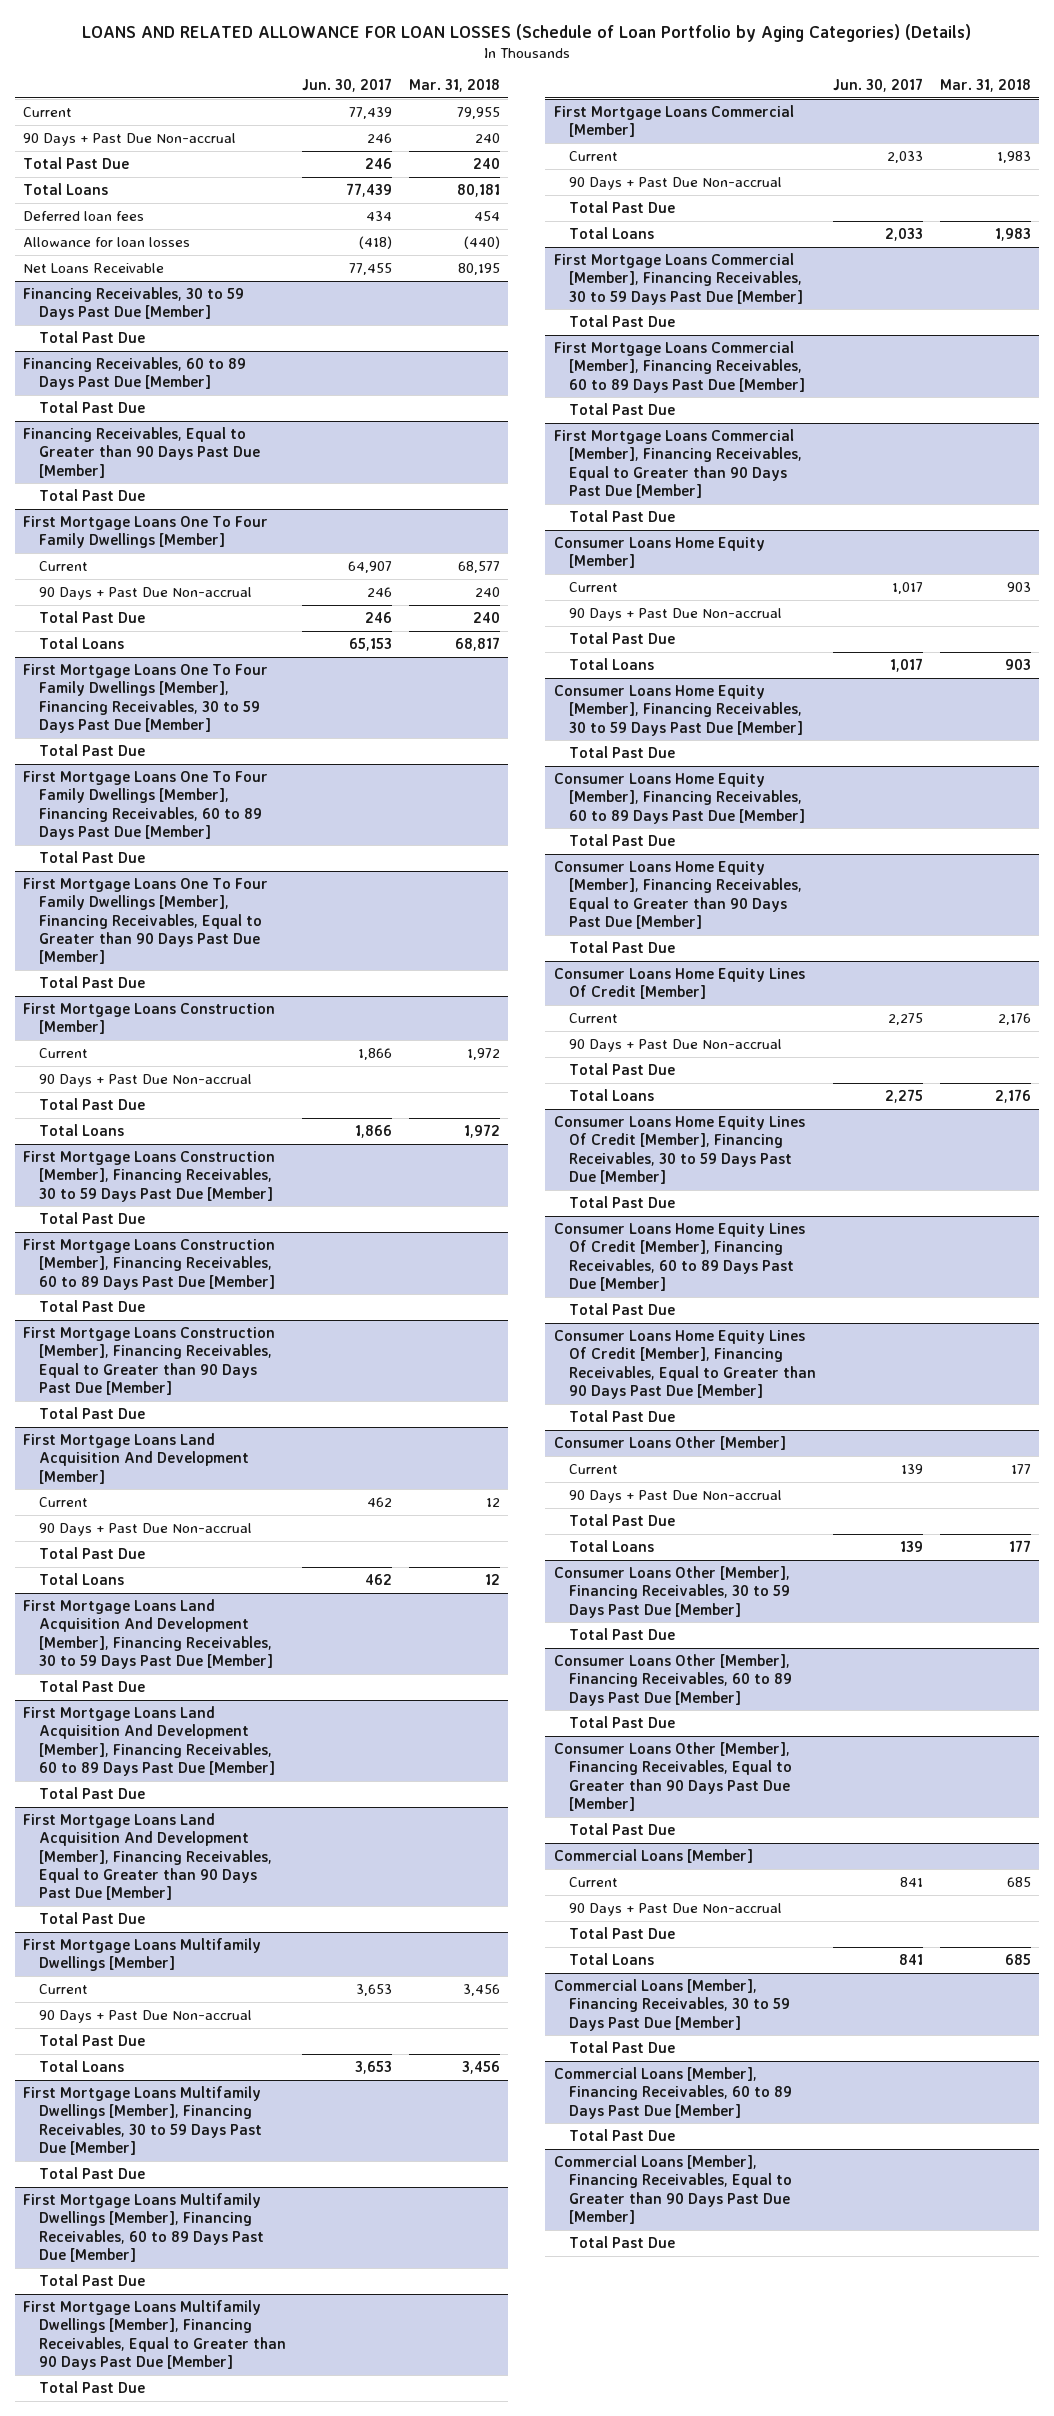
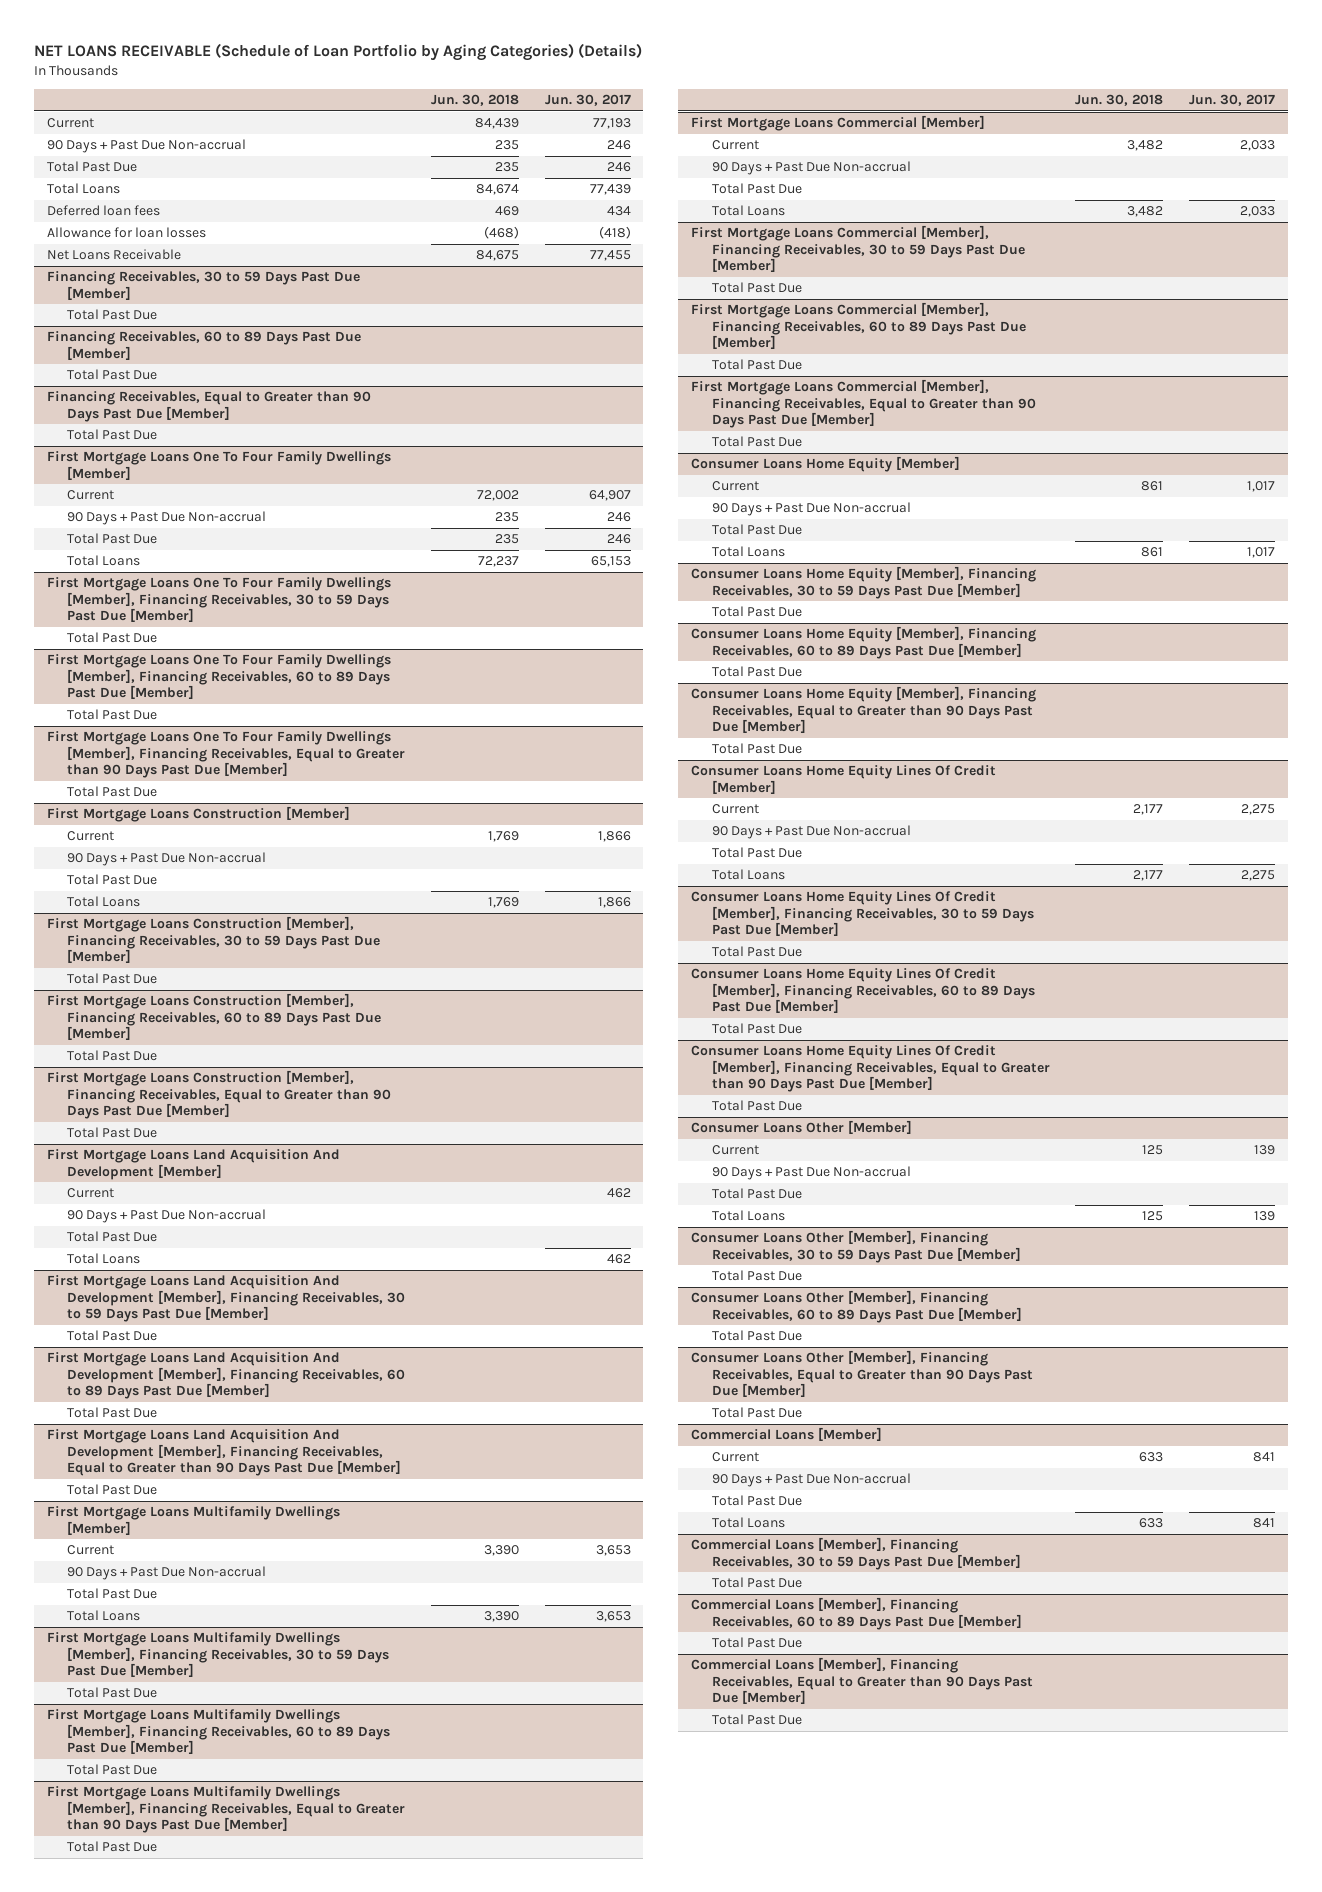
- LOANS AND RELATED ALLOWANCE FOR LOAN LOSSES (Schedule of Loan Portfolio by Aging Categories) (Details)
+ NET LOANS RECEIVABLE (Schedule of Loan Portfolio by Aging Categories) (Details)
- | Jun. 30, 2017 | Mar. 31, 2018
+ | Jun. 30, 2018 | Jun. 30, 2017
- Current | 77,439 | 79,955
+ Current | 84,439 | 77,193

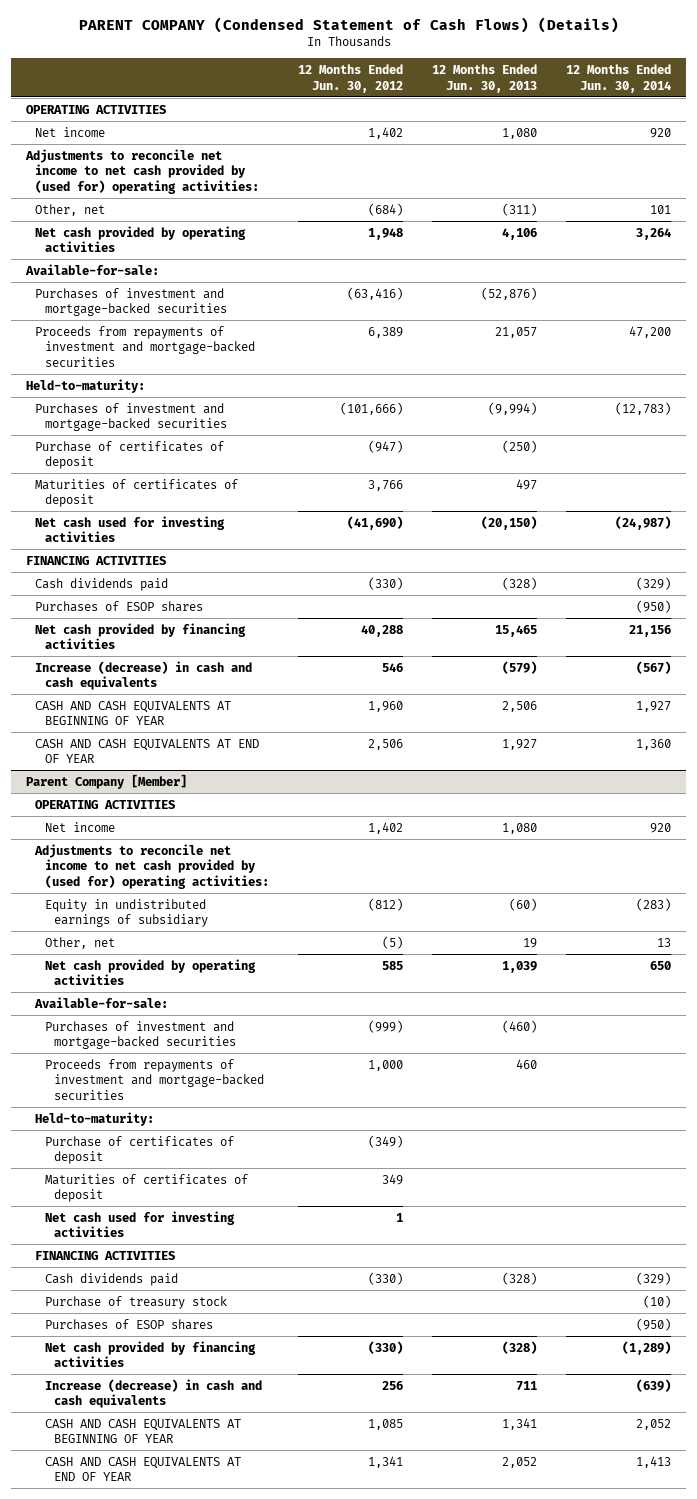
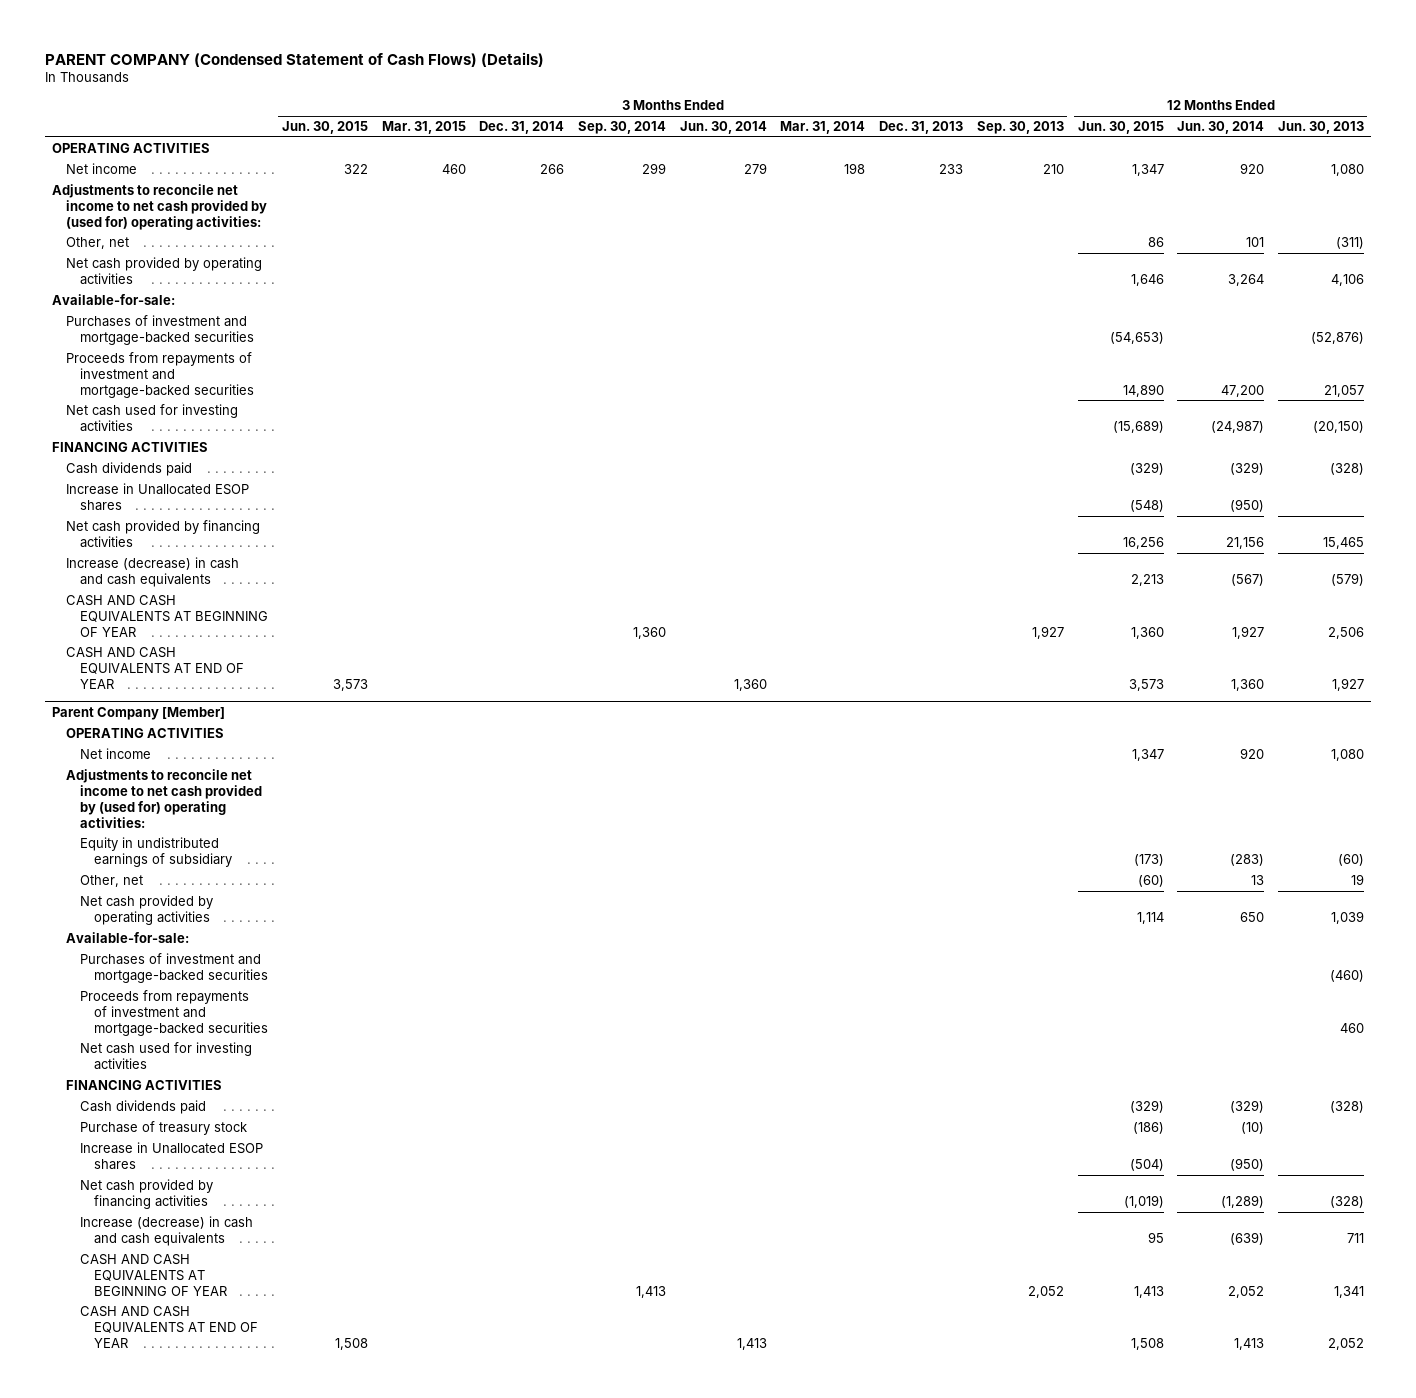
- | 12 Months Ended Jun. 30, 2012 | 12 Months Ended Jun. 30, 2013 | 12 Months Ended Jun. 30, 2014
+ | 3 Months Ended Jun. 30, 2015 | 3 Months Ended Mar. 31, 2015 | 3 Months Ended Dec. 31, 2014 | 3 Months Ended Sep. 30, 2014 | 3 Months Ended Jun. 30, 2014 | 3 Months Ended Mar. 31, 2014 | 3 Months Ended Dec. 31, 2013 | 3 Months Ended Sep. 30, 2013 | 12 Months Ended Jun. 30, 2015 | 12 Months Ended Jun. 30, 2014 | 12 Months Ended Jun. 30, 2013
- Held-to-maturity:
- Purchases of investment and mortgage-backed securities | (101,666) | (9,994) | (12,783)
- Purchase of certificates of deposit | (947) | (250) |
- Maturities of certificates of deposit | 3,766 | 497 |
- Purchases of ESOP shares | | | (950)
+ Increase in Unallocated ESOP shares | | | | | | | | | (548) | (950) |
@ Parent Company [Member]
- Held-to-maturity:
- Purchase of certificates of deposit | (349) | |
- Maturities of certificates of deposit | 349 | |
- Purchases of ESOP shares | | | (950)
+ Increase in Unallocated ESOP shares | | | | | | | | | (504) | (950) |

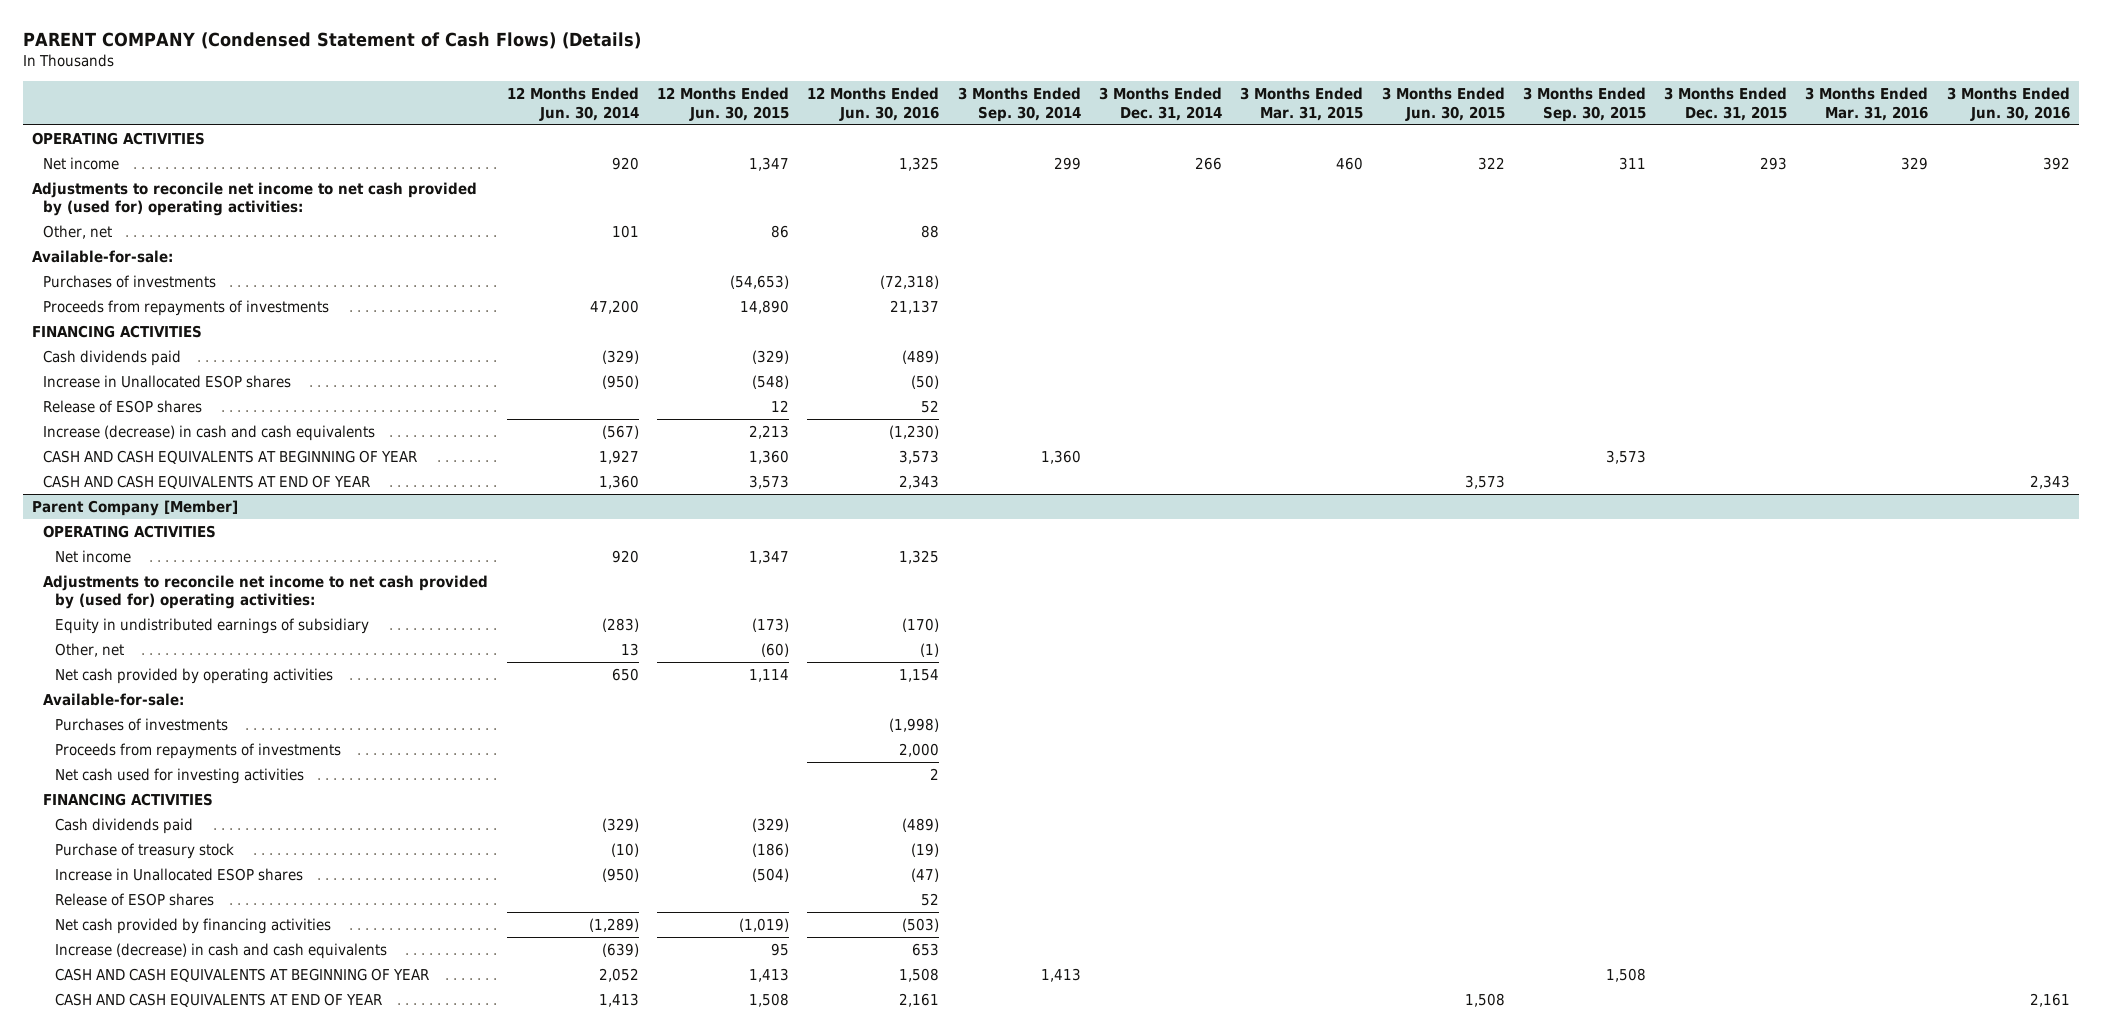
- | 3 Months Ended Jun. 30, 2015 | 3 Months Ended Mar. 31, 2015 | 3 Months Ended Dec. 31, 2014 | 3 Months Ended Sep. 30, 2014 | 3 Months Ended Jun. 30, 2014 | 3 Months Ended Mar. 31, 2014 | 3 Months Ended Dec. 31, 2013 | 3 Months Ended Sep. 30, 2013 | 12 Months Ended Jun. 30, 2015 | 12 Months Ended Jun. 30, 2014 | 12 Months Ended Jun. 30, 2013
+ | 12 Months Ended Jun. 30, 2014 | 12 Months Ended Jun. 30, 2015 | 12 Months Ended Jun. 30, 2016 | 3 Months Ended Sep. 30, 2014 | 3 Months Ended Dec. 31, 2014 | 3 Months Ended Mar. 31, 2015 | 3 Months Ended Jun. 30, 2015 | 3 Months Ended Sep. 30, 2015 | 3 Months Ended Dec. 31, 2015 | 3 Months Ended Mar. 31, 2016 | 3 Months Ended Jun. 30, 2016
- Net cash provided by operating activities | | | | | | | | | 1,646 | 3,264 | 4,106
- Purchases of investment and mortgage-backed securities | | | | | | | | | (54,653) | | (52,876)
- Proceeds from repayments of investment and mortgage-backed securities | | | | | | | | | 14,890 | 47,200 | 21,057
- Net cash used for investing activities | | | | | | | | | (15,689) | (24,987) | (20,150)
+ Purchases of investments | | (54,653) | (72,318) | | | | | | | |
+ Proceeds from repayments of investments | 47,200 | 14,890 | 21,137 | | | | | | | |
- Net cash provided by financing activities | | | | | | | | | 16,256 | 21,156 | 15,465
+ Release of ESOP shares | | 12 | 52 | | | | | | | |
@ Parent Company [Member]
- Purchases of investment and mortgage-backed securities | | | | | | | | | | | (460)
- Proceeds from repayments of investment and mortgage-backed securities | | | | | | | | | | | 460
+ Purchases of investments | | | (1,998) | | | | | | | |
+ Proceeds from repayments of investments | | | 2,000 | | | | | | | |
+ Release of ESOP shares | | | 52 | | | | | | | |

